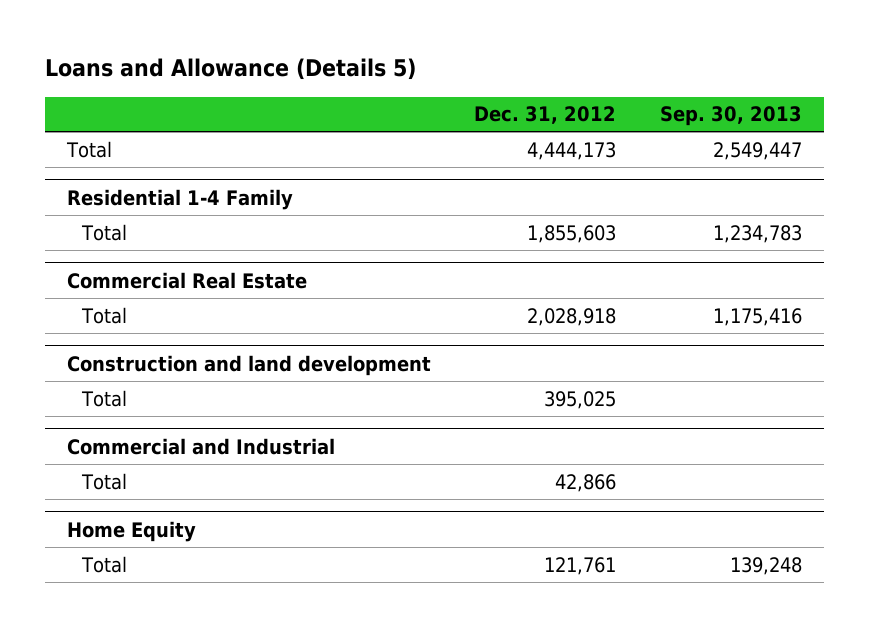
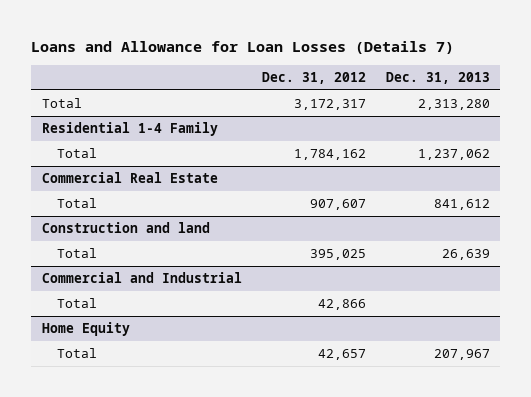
- Loans and Allowance (Details 5)
+ Loans and Allowance for Loan Losses (Details 7)
- | Dec. 31, 2012 | Sep. 30, 2013
+ | Dec. 31, 2012 | Dec. 31, 2013
- Total | 4,444,173 | 2,549,447
+ Total | 3,172,317 | 2,313,280
@ Residential 1-4 Family
- Total | 1,855,603 | 1,234,783
+ Total | 1,784,162 | 1,237,062
@ Commercial Real Estate
- Total | 2,028,918 | 1,175,416
- Construction and land development
@ Commercial Real Estate
+ Total | 907,607 | 841,612
+ Construction and land
@ Home Equity
- Total | 121,761 | 139,248
+ Total | 42,657 | 207,967

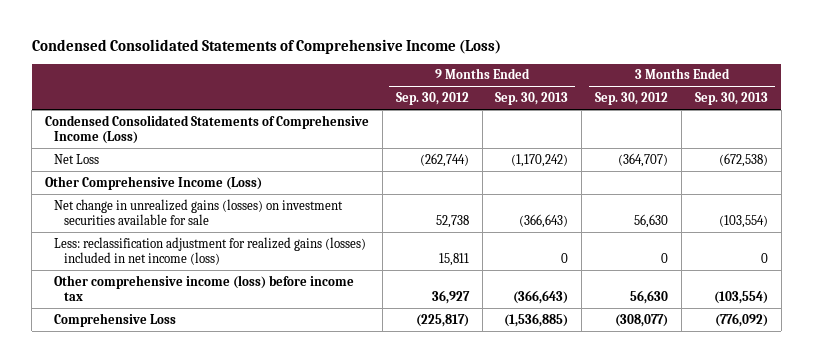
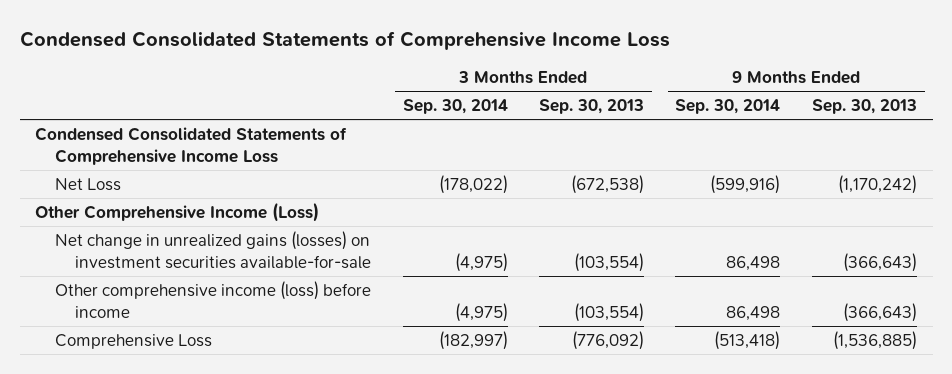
- Condensed Consolidated Statements of Comprehensive Income (Loss)
+ Condensed Consolidated Statements of Comprehensive Income Loss
- | 9 Months Ended Sep. 30, 2012 | 9 Months Ended Sep. 30, 2013 | 3 Months Ended Sep. 30, 2012 | 3 Months Ended Sep. 30, 2013
+ | 3 Months Ended Sep. 30, 2014 | 3 Months Ended Sep. 30, 2013 | 9 Months Ended Sep. 30, 2014 | 9 Months Ended Sep. 30, 2013
- Condensed Consolidated Statements of Comprehensive Income (Loss)
+ Condensed Consolidated Statements of Comprehensive Income Loss
- Net change in unrealized gains (losses) on investment securities available for sale | 52,738 | (366,643) | 56,630 | (103,554)
- Less: reclassification adjustment for realized gains (losses) included in net income (loss) | 15,811 | 0 | 0 | 0
- Other comprehensive income (loss) before income tax | 36,927 | (366,643) | 56,630 | (103,554)
+ Net change in unrealized gains (losses) on investment securities available-for-sale | (4,975) | (103,554) | 86,498 | (366,643)
+ Other comprehensive income (loss) before income | (4,975) | (103,554) | 86,498 | (366,643)

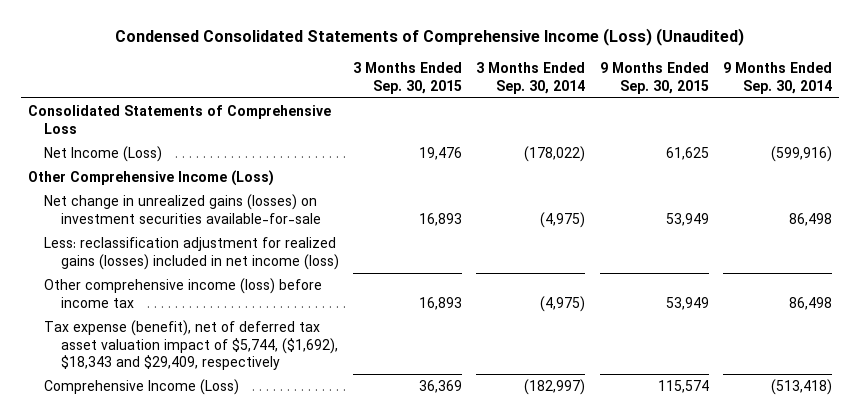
- Condensed Consolidated Statements of Comprehensive Income Loss
+ Condensed Consolidated Statements of Comprehensive Income (Loss) (Unaudited)
- | 3 Months Ended Sep. 30, 2014 | 3 Months Ended Sep. 30, 2013 | 9 Months Ended Sep. 30, 2014 | 9 Months Ended Sep. 30, 2013
+ | 3 Months Ended Sep. 30, 2015 | 3 Months Ended Sep. 30, 2014 | 9 Months Ended Sep. 30, 2015 | 9 Months Ended Sep. 30, 2014
- Condensed Consolidated Statements of Comprehensive Income Loss
- Net Loss | (178,022) | (672,538) | (599,916) | (1,170,242)
+ Consolidated Statements of Comprehensive Loss
+ Net Income (Loss) | 19,476 | (178,022) | 61,625 | (599,916)
- Other comprehensive income (loss) before income | (4,975) | (103,554) | 86,498 | (366,643)
- Comprehensive Loss | (182,997) | (776,092) | (513,418) | (1,536,885)
+ Less: reclassification adjustment for realized gains (losses) included in net income (loss)
+ Other comprehensive income (loss) before income tax | 16,893 | (4,975) | 53,949 | 86,498
+ Tax expense (benefit), net of deferred tax asset valuation impact of $5,744, ($1,692), $18,343 and $29,409, respectively
+ Comprehensive Income (Loss) | 36,369 | (182,997) | 115,574 | (513,418)

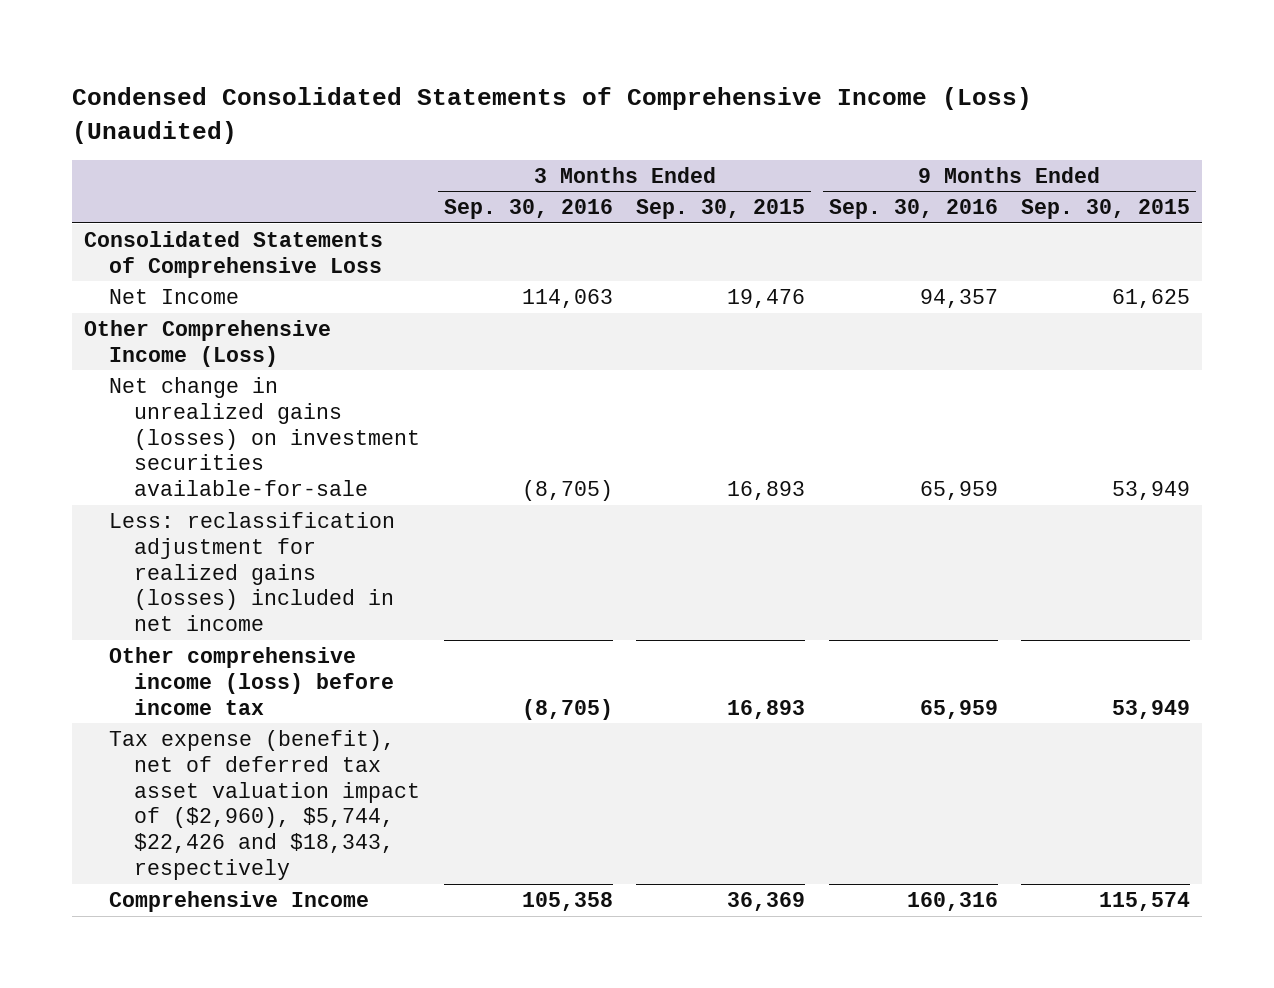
- | 3 Months Ended Sep. 30, 2015 | 3 Months Ended Sep. 30, 2014 | 9 Months Ended Sep. 30, 2015 | 9 Months Ended Sep. 30, 2014
+ | 3 Months Ended Sep. 30, 2016 | 3 Months Ended Sep. 30, 2015 | 9 Months Ended Sep. 30, 2016 | 9 Months Ended Sep. 30, 2015
- Net Income (Loss) | 19,476 | (178,022) | 61,625 | (599,916)
+ Net Income | 114,063 | 19,476 | 94,357 | 61,625
- Less: reclassification adjustment for realized gains (losses) included in net income (loss)
+ Less: reclassification adjustment for realized gains (losses) included in net income
- Tax expense (benefit), net of deferred tax asset valuation impact of $5,744, ($1,692), $18,343 and $29,409, respectively
- Comprehensive Income (Loss) | 36,369 | (182,997) | 115,574 | (513,418)
+ Tax expense (benefit), net of deferred tax asset valuation impact of ($2,960), $5,744, $22,426 and $18,343, respectively
+ Comprehensive Income | 105,358 | 36,369 | 160,316 | 115,574

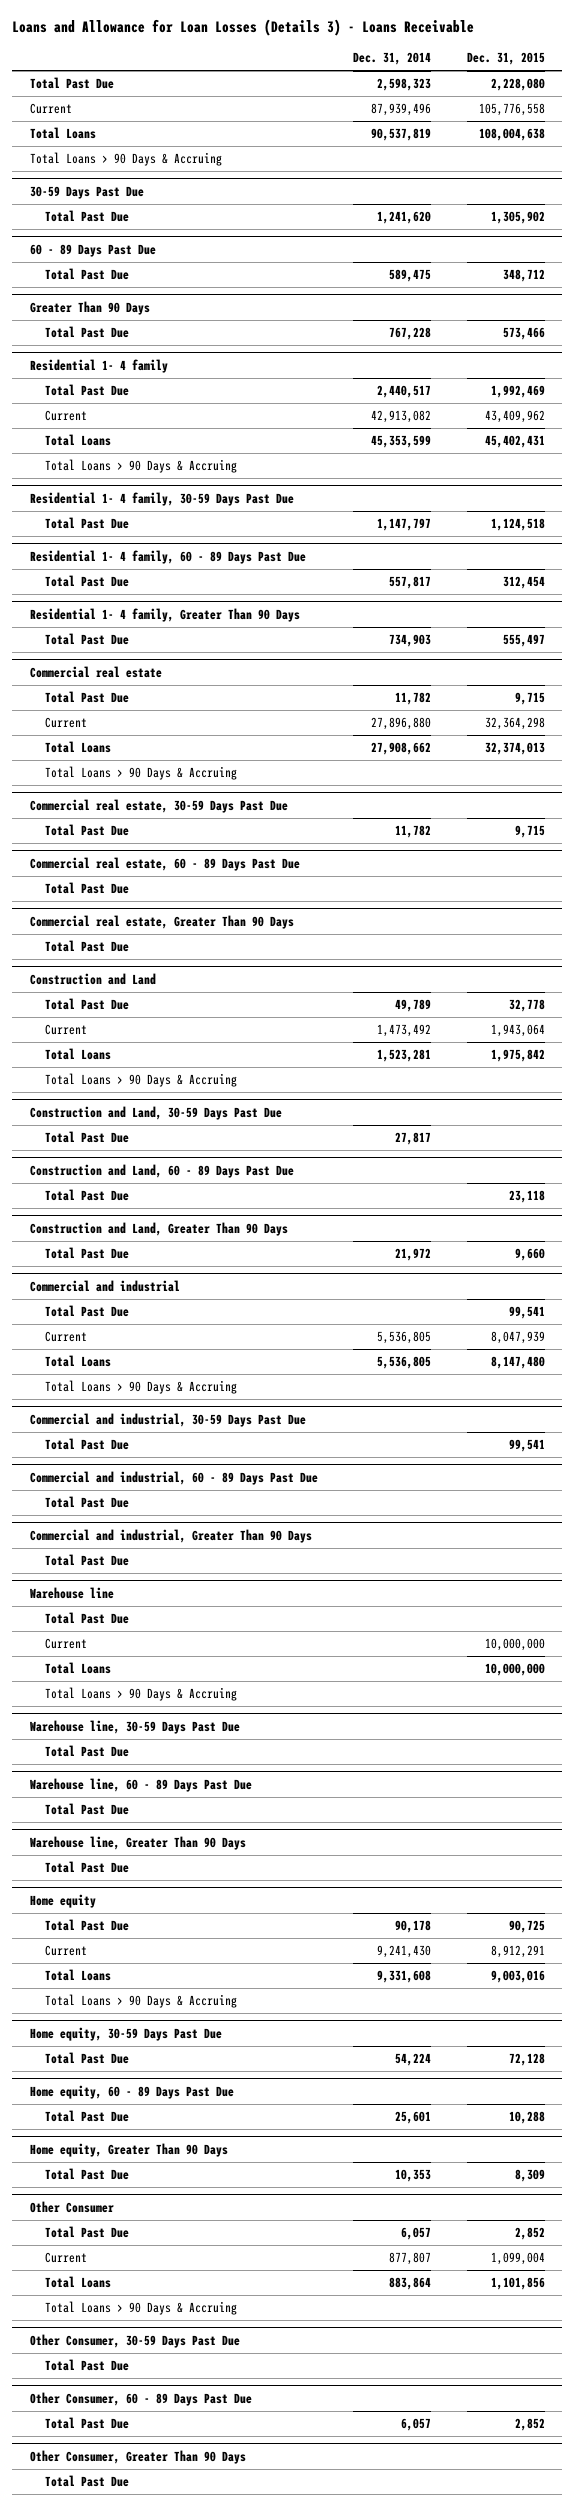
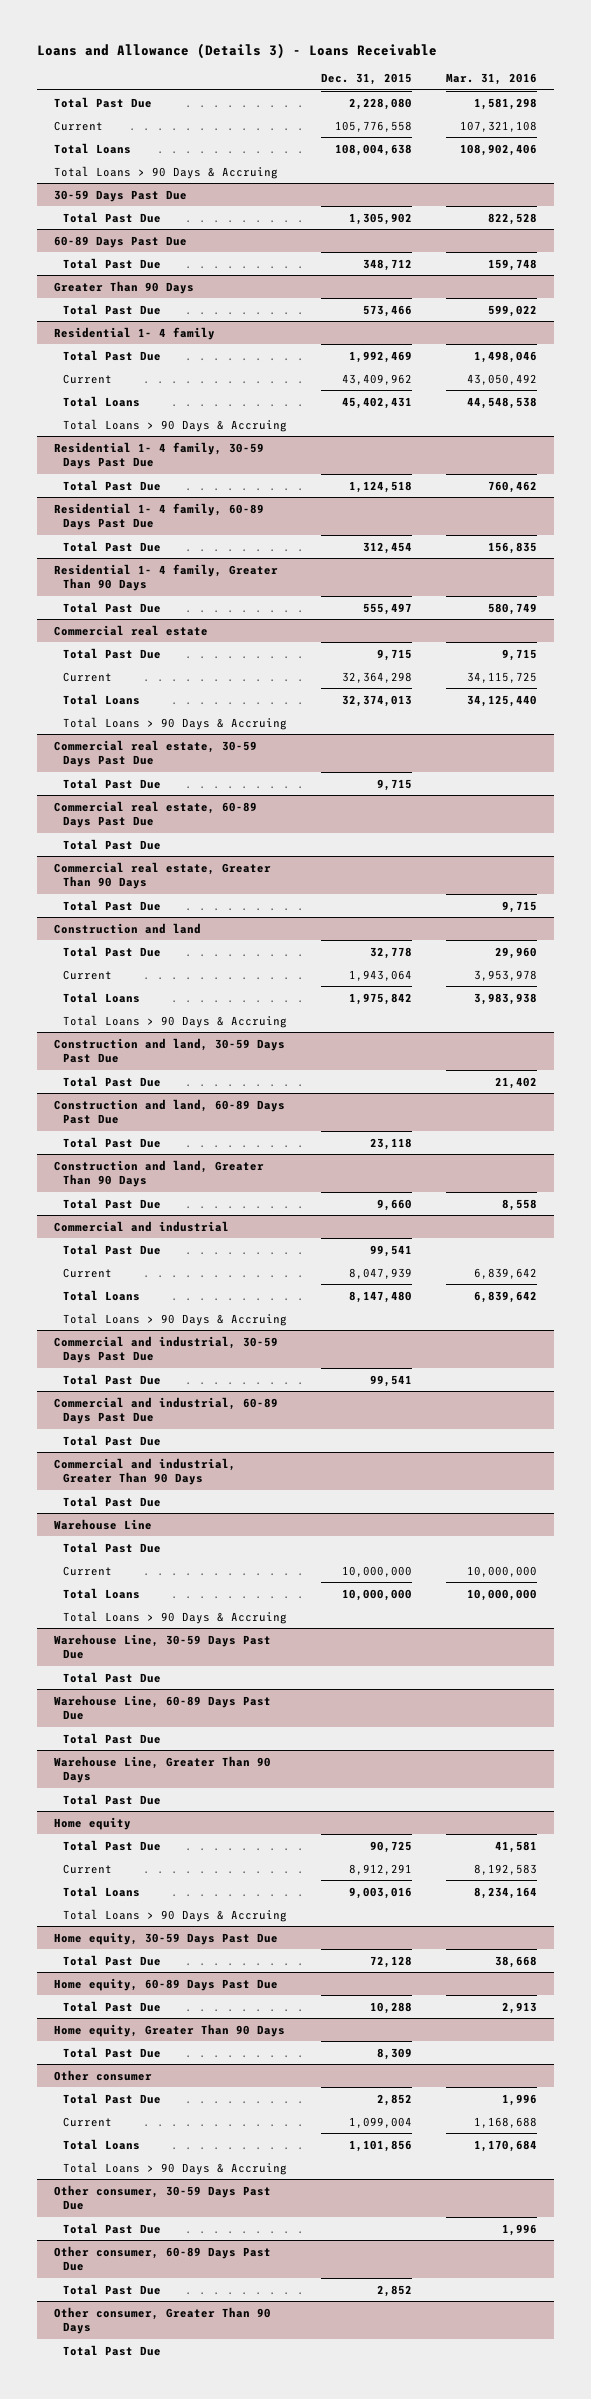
- Loans and Allowance for Loan Losses (Details 3) - Loans Receivable
+ Loans and Allowance (Details 3) - Loans Receivable
- | Dec. 31, 2014 | Dec. 31, 2015
+ | Dec. 31, 2015 | Mar. 31, 2016
- 60 - 89 Days Past Due
+ 60-89 Days Past Due
- Residential 1- 4 family, 60 - 89 Days Past Due
+ Residential 1- 4 family, 60-89 Days Past Due
- Commercial real estate, 60 - 89 Days Past Due
+ Commercial real estate, 60-89 Days Past Due
- Construction and Land
+ Construction and land
- Construction and Land, 30-59 Days Past Due
+ Construction and land, 30-59 Days Past Due
- Construction and Land, 60 - 89 Days Past Due
+ Construction and land, 60-89 Days Past Due
- Construction and Land, Greater Than 90 Days
+ Construction and land, Greater Than 90 Days
- Commercial and industrial, 60 - 89 Days Past Due
+ Commercial and industrial, 60-89 Days Past Due
- Warehouse line
+ Warehouse Line
- Warehouse line, 30-59 Days Past Due
+ Warehouse Line, 30-59 Days Past Due
- Warehouse line, 60 - 89 Days Past Due
+ Warehouse Line, 60-89 Days Past Due
- Warehouse line, Greater Than 90 Days
+ Warehouse Line, Greater Than 90 Days
- Home equity, 60 - 89 Days Past Due
+ Home equity, 60-89 Days Past Due
- Other Consumer
+ Other consumer
- Other Consumer, 30-59 Days Past Due
+ Other consumer, 30-59 Days Past Due
- Other Consumer, 60 - 89 Days Past Due
+ Other consumer, 60-89 Days Past Due
- Other Consumer, Greater Than 90 Days
+ Other consumer, Greater Than 90 Days

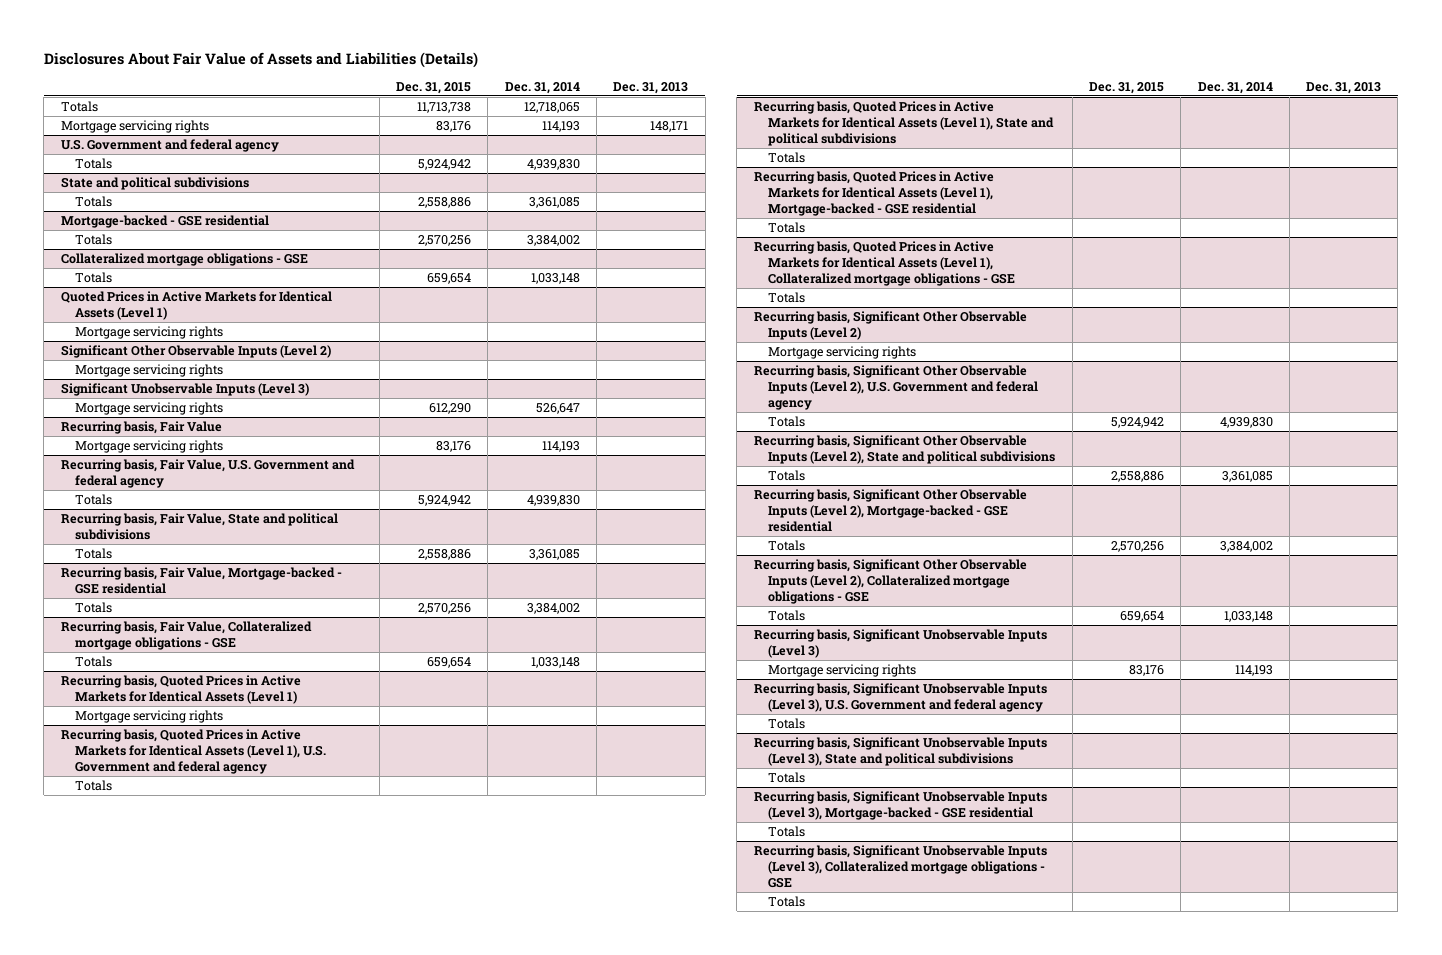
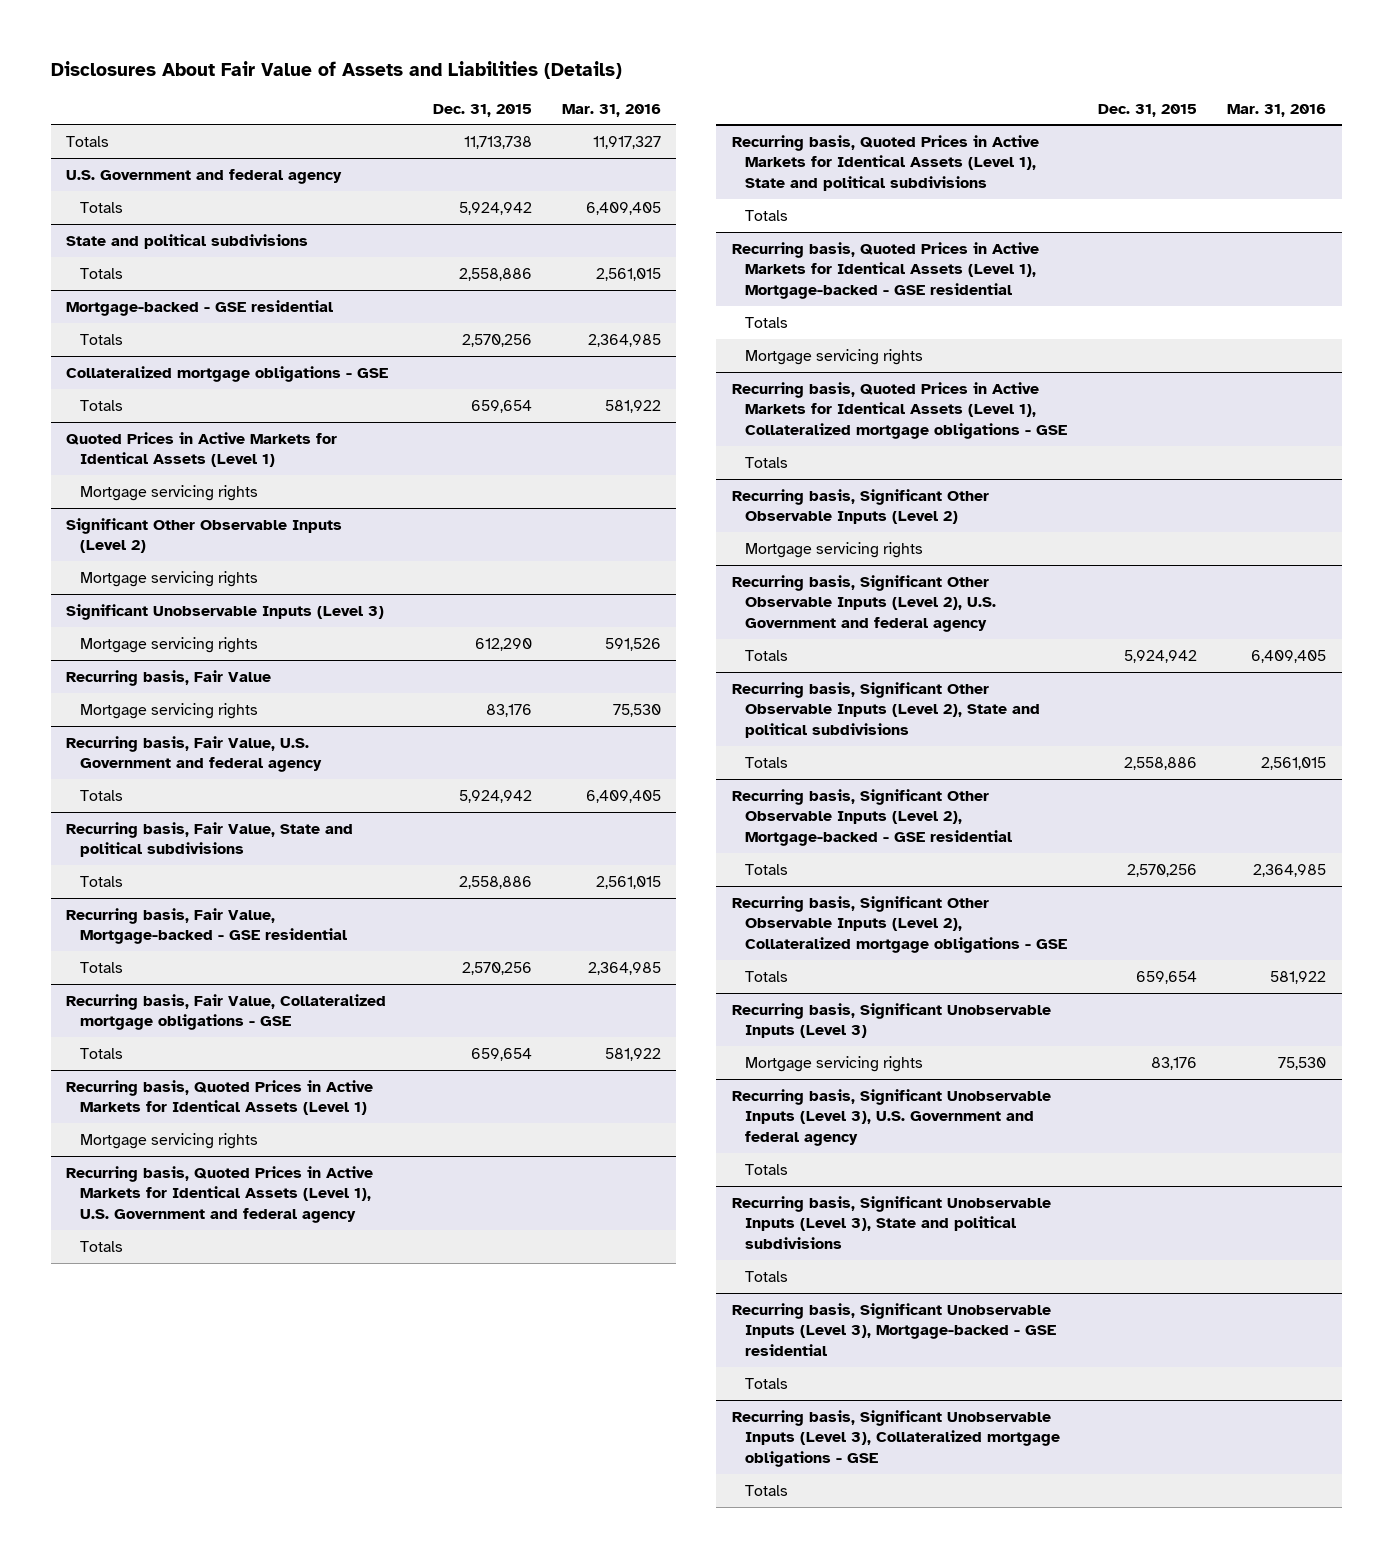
- | Dec. 31, 2015 | Dec. 31, 2014 | Dec. 31, 2013
+ | Dec. 31, 2015 | Mar. 31, 2016
- Mortgage servicing rights | 83,176 | 114,193 | 148,171
@ Recurring basis, Quoted Prices in Active Markets for Identical Assets (Level 1), Mortgage-backed - GSE residential
+ Mortgage servicing rights

